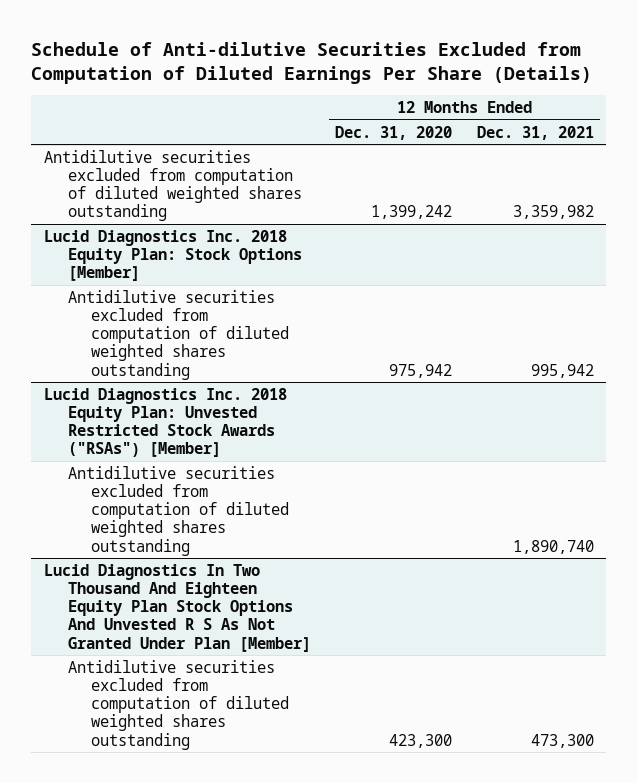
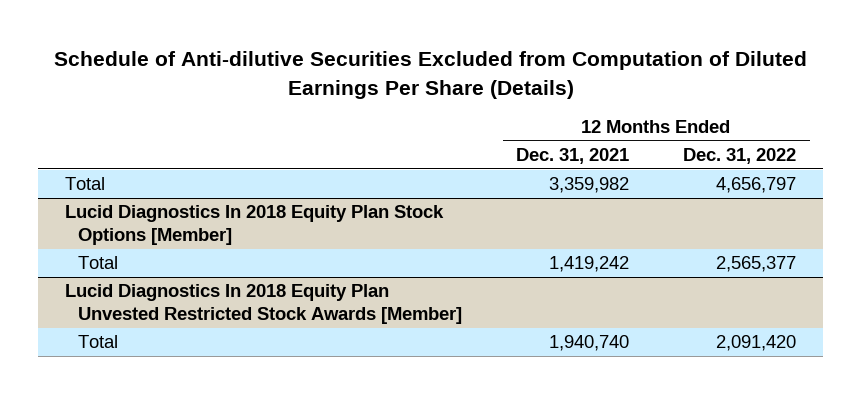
- | 12 Months Ended Dec. 31, 2020 | 12 Months Ended Dec. 31, 2021
+ | 12 Months Ended Dec. 31, 2021 | 12 Months Ended Dec. 31, 2022
- Antidilutive securities excluded from computation of diluted weighted shares outstanding | 1,399,242 | 3,359,982
- Lucid Diagnostics Inc. 2018 Equity Plan: Stock Options [Member]
- Antidilutive securities excluded from computation of diluted weighted shares outstanding | 975,942 | 995,942
- Lucid Diagnostics Inc. 2018 Equity Plan: Unvested Restricted Stock Awards ("RSAs") [Member]
- Antidilutive securities excluded from computation of diluted weighted shares outstanding | | 1,890,740
- Lucid Diagnostics In Two Thousand And Eighteen Equity Plan Stock Options And Unvested R S As Not Granted Under Plan [Member]
- Antidilutive securities excluded from computation of diluted weighted shares outstanding | 423,300 | 473,300
+ Total | 3,359,982 | 4,656,797
+ Lucid Diagnostics In 2018 Equity Plan Stock Options [Member]
+ Total | 1,419,242 | 2,565,377
+ Lucid Diagnostics In 2018 Equity Plan Unvested Restricted Stock Awards [Member]
+ Total | 1,940,740 | 2,091,420

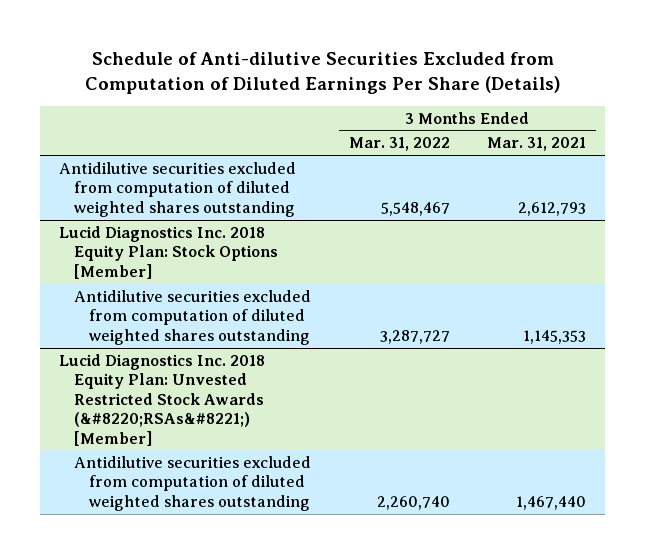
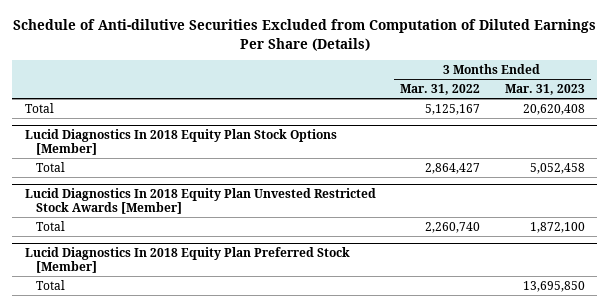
- | 3 Months Ended Mar. 31, 2022 | 3 Months Ended Mar. 31, 2021
+ | 3 Months Ended Mar. 31, 2022 | 3 Months Ended Mar. 31, 2023
- Antidilutive securities excluded from computation of diluted weighted shares outstanding | 5,548,467 | 2,612,793
- Lucid Diagnostics Inc. 2018 Equity Plan: Stock Options [Member]
- Antidilutive securities excluded from computation of diluted weighted shares outstanding | 3,287,727 | 1,145,353
- Lucid Diagnostics Inc. 2018 Equity Plan: Unvested Restricted Stock Awards (&#8220;RSAs&#8221;) [Member]
- Antidilutive securities excluded from computation of diluted weighted shares outstanding | 2,260,740 | 1,467,440
+ Total | 5,125,167 | 20,620,408
+ Lucid Diagnostics In 2018 Equity Plan Stock Options [Member]
+ Total | 2,864,427 | 5,052,458
+ Lucid Diagnostics In 2018 Equity Plan Unvested Restricted Stock Awards [Member]
+ Total | 2,260,740 | 1,872,100
+ Lucid Diagnostics In 2018 Equity Plan Preferred Stock [Member]
+ Total | | 13,695,850

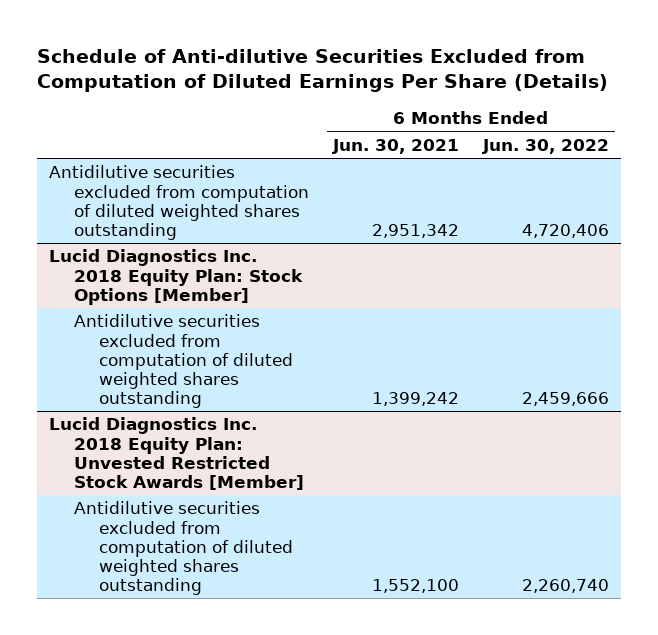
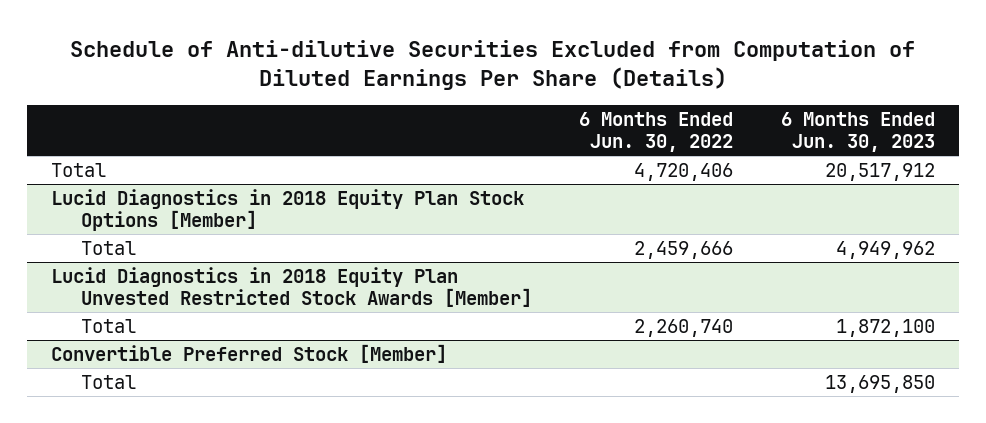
- | 6 Months Ended Jun. 30, 2021 | 6 Months Ended Jun. 30, 2022
+ | 6 Months Ended Jun. 30, 2022 | 6 Months Ended Jun. 30, 2023
- Antidilutive securities excluded from computation of diluted weighted shares outstanding | 2,951,342 | 4,720,406
- Lucid Diagnostics Inc. 2018 Equity Plan: Stock Options [Member]
- Antidilutive securities excluded from computation of diluted weighted shares outstanding | 1,399,242 | 2,459,666
- Lucid Diagnostics Inc. 2018 Equity Plan: Unvested Restricted Stock Awards [Member]
- Antidilutive securities excluded from computation of diluted weighted shares outstanding | 1,552,100 | 2,260,740
+ Total | 4,720,406 | 20,517,912
+ Lucid Diagnostics in 2018 Equity Plan Stock Options [Member]
+ Total | 2,459,666 | 4,949,962
+ Lucid Diagnostics in 2018 Equity Plan Unvested Restricted Stock Awards [Member]
+ Total | 2,260,740 | 1,872,100
+ Convertible Preferred Stock [Member]
+ Total | | 13,695,850

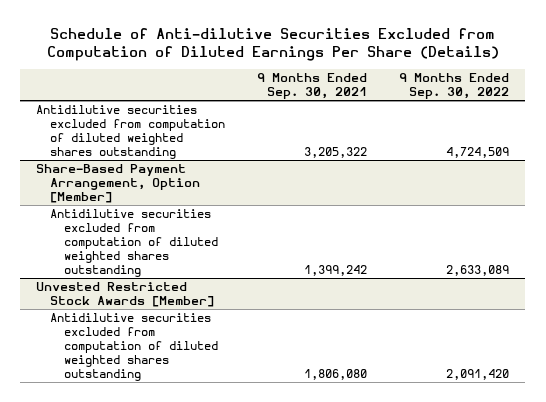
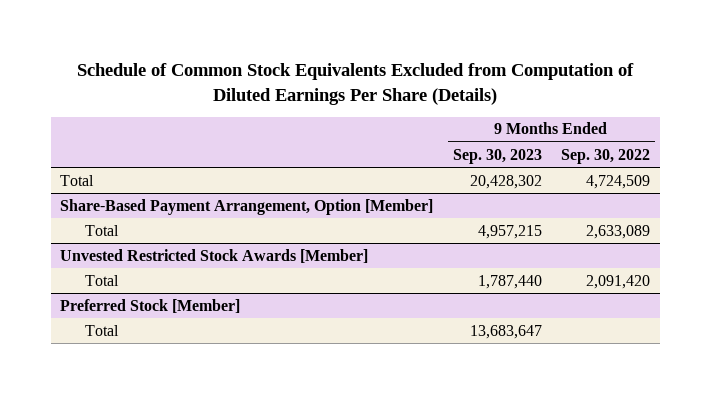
- Schedule of Anti-dilutive Securities Excluded from Computation of Diluted Earnings Per Share (Details)
+ Schedule of Common Stock Equivalents Excluded from Computation of Diluted Earnings Per Share (Details)
- | 9 Months Ended Sep. 30, 2021 | 9 Months Ended Sep. 30, 2022
+ | 9 Months Ended Sep. 30, 2023 | 9 Months Ended Sep. 30, 2022
- Antidilutive securities excluded from computation of diluted weighted shares outstanding | 3,205,322 | 4,724,509
+ Total | 20,428,302 | 4,724,509
@ Share-Based Payment Arrangement, Option [Member]
- Antidilutive securities excluded from computation of diluted weighted shares outstanding | 1,399,242 | 2,633,089
+ Total | 4,957,215 | 2,633,089
@ Unvested Restricted Stock Awards [Member]
- Antidilutive securities excluded from computation of diluted weighted shares outstanding | 1,806,080 | 2,091,420
+ Total | 1,787,440 | 2,091,420
+ Preferred Stock [Member]
+ Total | 13,683,647 |

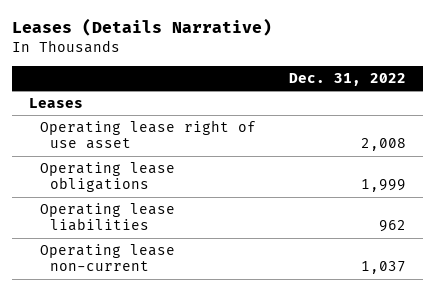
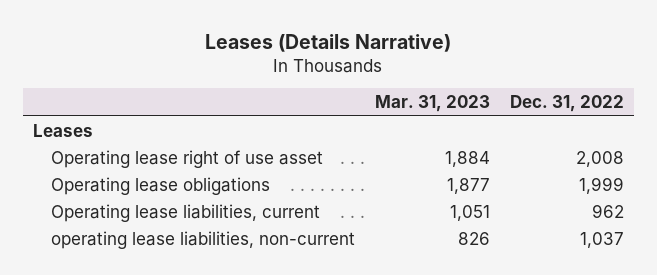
- | Dec. 31, 2022
+ | Mar. 31, 2023 | Dec. 31, 2022
- Operating lease liabilities | 962
- Operating lease non-current | 1,037
+ Operating lease liabilities, current | 1,051 | 962
+ operating lease liabilities, non-current | 826 | 1,037

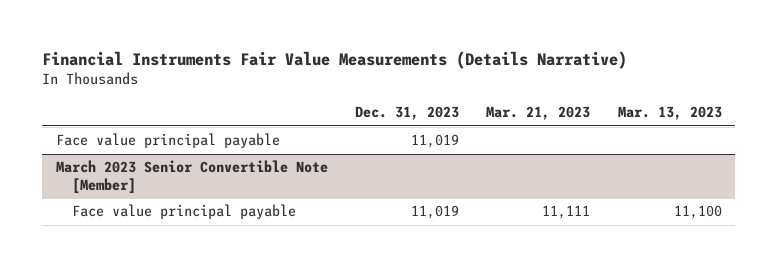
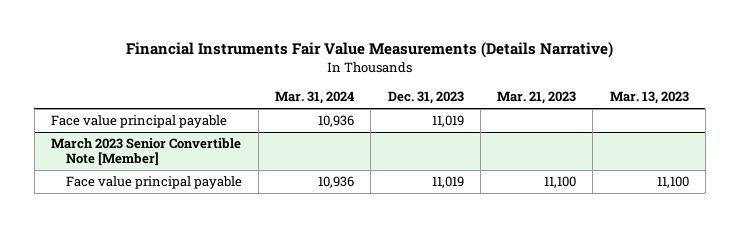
- | Dec. 31, 2023 | Mar. 21, 2023 | Mar. 13, 2023
+ | Mar. 31, 2024 | Dec. 31, 2023 | Mar. 21, 2023 | Mar. 13, 2023
@ March 2023 Senior Convertible Note [Member]
- Face value principal payable | 11,019 | 11,111 | 11,100
+ Face value principal payable | 10,936 | 11,019 | 11,100 | 11,100

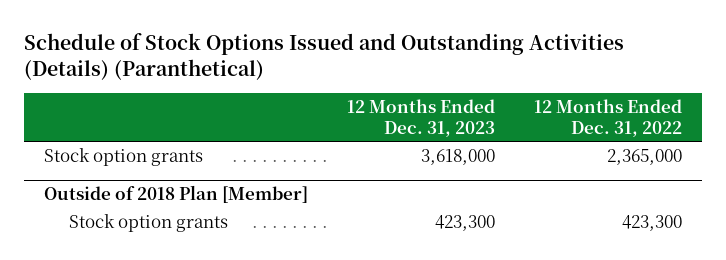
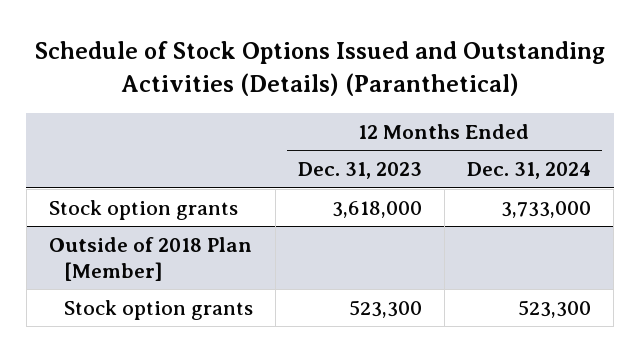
- | 12 Months Ended Dec. 31, 2023 | 12 Months Ended Dec. 31, 2022
+ | 12 Months Ended Dec. 31, 2023 | 12 Months Ended Dec. 31, 2024
@ Outside of 2018 Plan [Member]
- Stock option grants | 423,300 | 423,300
+ Stock option grants | 523,300 | 523,300

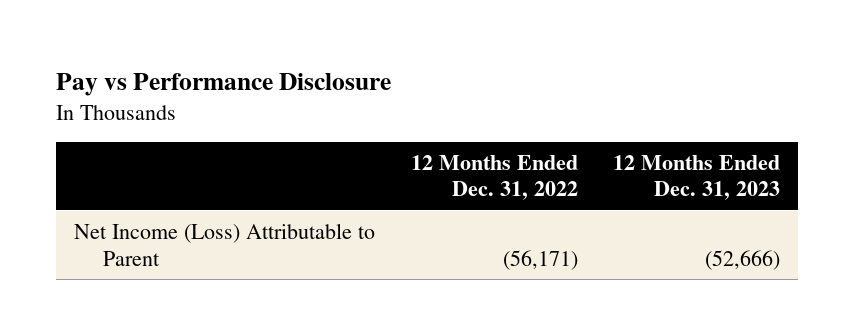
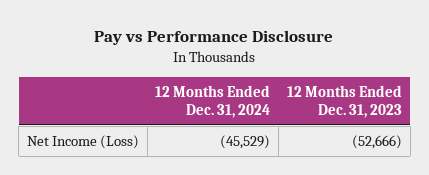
- | 12 Months Ended Dec. 31, 2022 | 12 Months Ended Dec. 31, 2023
+ | 12 Months Ended Dec. 31, 2024 | 12 Months Ended Dec. 31, 2023
- Net Income (Loss) Attributable to Parent | (56,171) | (52,666)
+ Net Income (Loss) | (45,529) | (52,666)

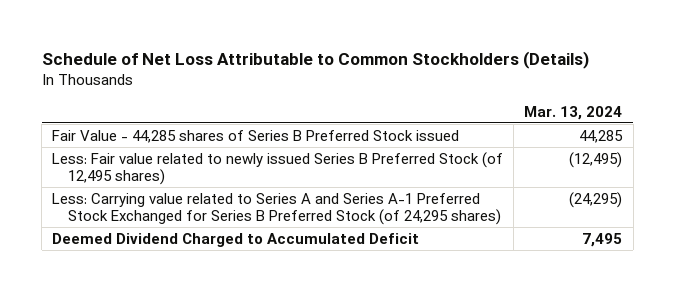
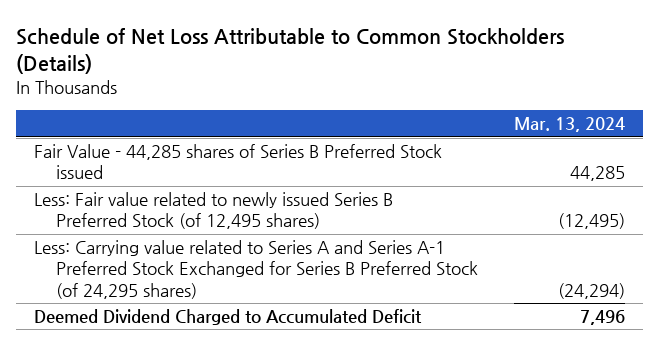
- Less: Carrying value related to Series A and Series A-1 Preferred Stock Exchanged for Series B Preferred Stock (of 24,295 shares) | (24,295)
- Deemed Dividend Charged to Accumulated Deficit | 7,495
+ Less: Carrying value related to Series A and Series A-1 Preferred Stock Exchanged for Series B Preferred Stock (of 24,295 shares) | (24,294)
+ Deemed Dividend Charged to Accumulated Deficit | 7,496

